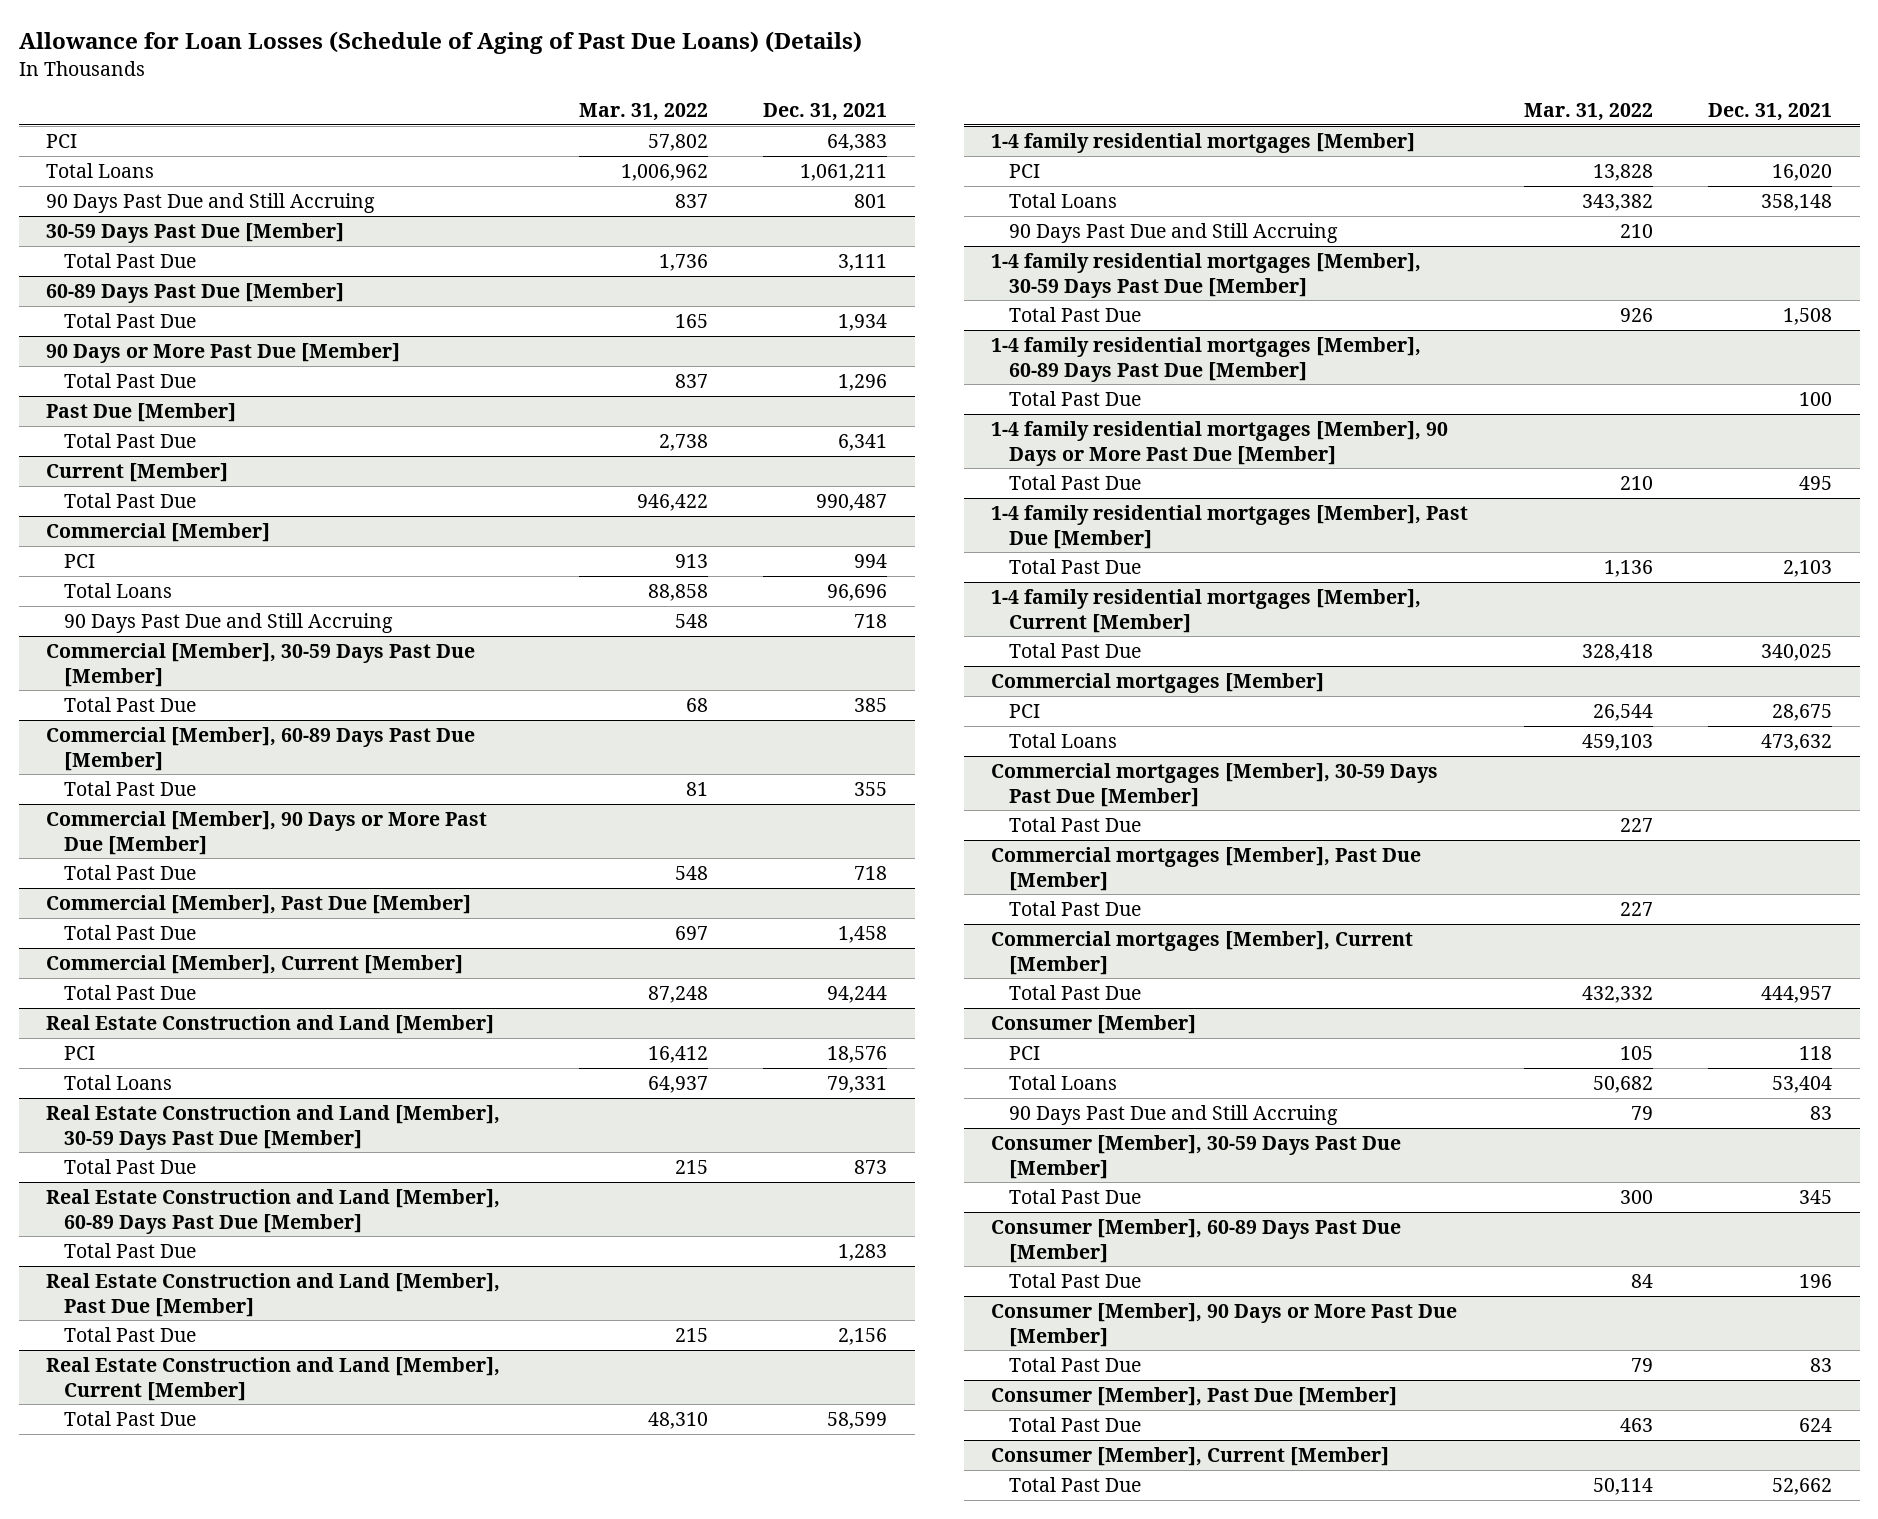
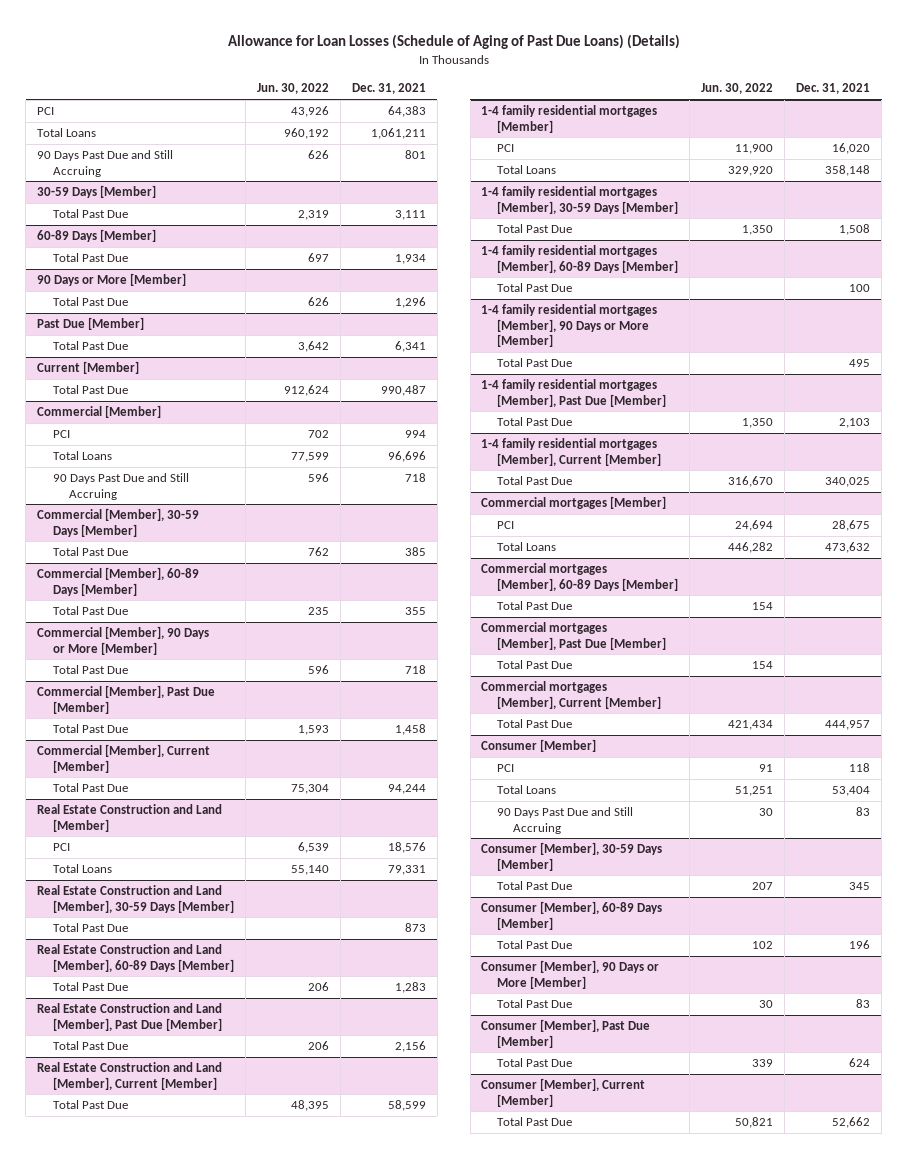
- | Mar. 31, 2022 | Dec. 31, 2021
+ | Jun. 30, 2022 | Dec. 31, 2021
- 30-59 Days Past Due [Member]
+ 30-59 Days [Member]
- 60-89 Days Past Due [Member]
+ 60-89 Days [Member]
- 90 Days or More Past Due [Member]
+ 90 Days or More [Member]
- Commercial [Member], 30-59 Days Past Due [Member]
+ Commercial [Member], 30-59 Days [Member]
- Commercial [Member], 60-89 Days Past Due [Member]
+ Commercial [Member], 60-89 Days [Member]
- Commercial [Member], 90 Days or More Past Due [Member]
+ Commercial [Member], 90 Days or More [Member]
- Real Estate Construction and Land [Member], 30-59 Days Past Due [Member]
+ Real Estate Construction and Land [Member], 30-59 Days [Member]
- Real Estate Construction and Land [Member], 60-89 Days Past Due [Member]
+ Real Estate Construction and Land [Member], 60-89 Days [Member]
@ 1-4 family residential mortgages [Member]
- 90 Days Past Due and Still Accruing | 210 |
- 1-4 family residential mortgages [Member], 30-59 Days Past Due [Member]
+ 1-4 family residential mortgages [Member], 30-59 Days [Member]
- 1-4 family residential mortgages [Member], 60-89 Days Past Due [Member]
+ 1-4 family residential mortgages [Member], 60-89 Days [Member]
- 1-4 family residential mortgages [Member], 90 Days or More Past Due [Member]
+ 1-4 family residential mortgages [Member], 90 Days or More [Member]
- Commercial mortgages [Member], 30-59 Days Past Due [Member]
+ Commercial mortgages [Member], 60-89 Days [Member]
- Consumer [Member], 30-59 Days Past Due [Member]
+ Consumer [Member], 30-59 Days [Member]
- Consumer [Member], 60-89 Days Past Due [Member]
+ Consumer [Member], 60-89 Days [Member]
- Consumer [Member], 90 Days or More Past Due [Member]
+ Consumer [Member], 90 Days or More [Member]

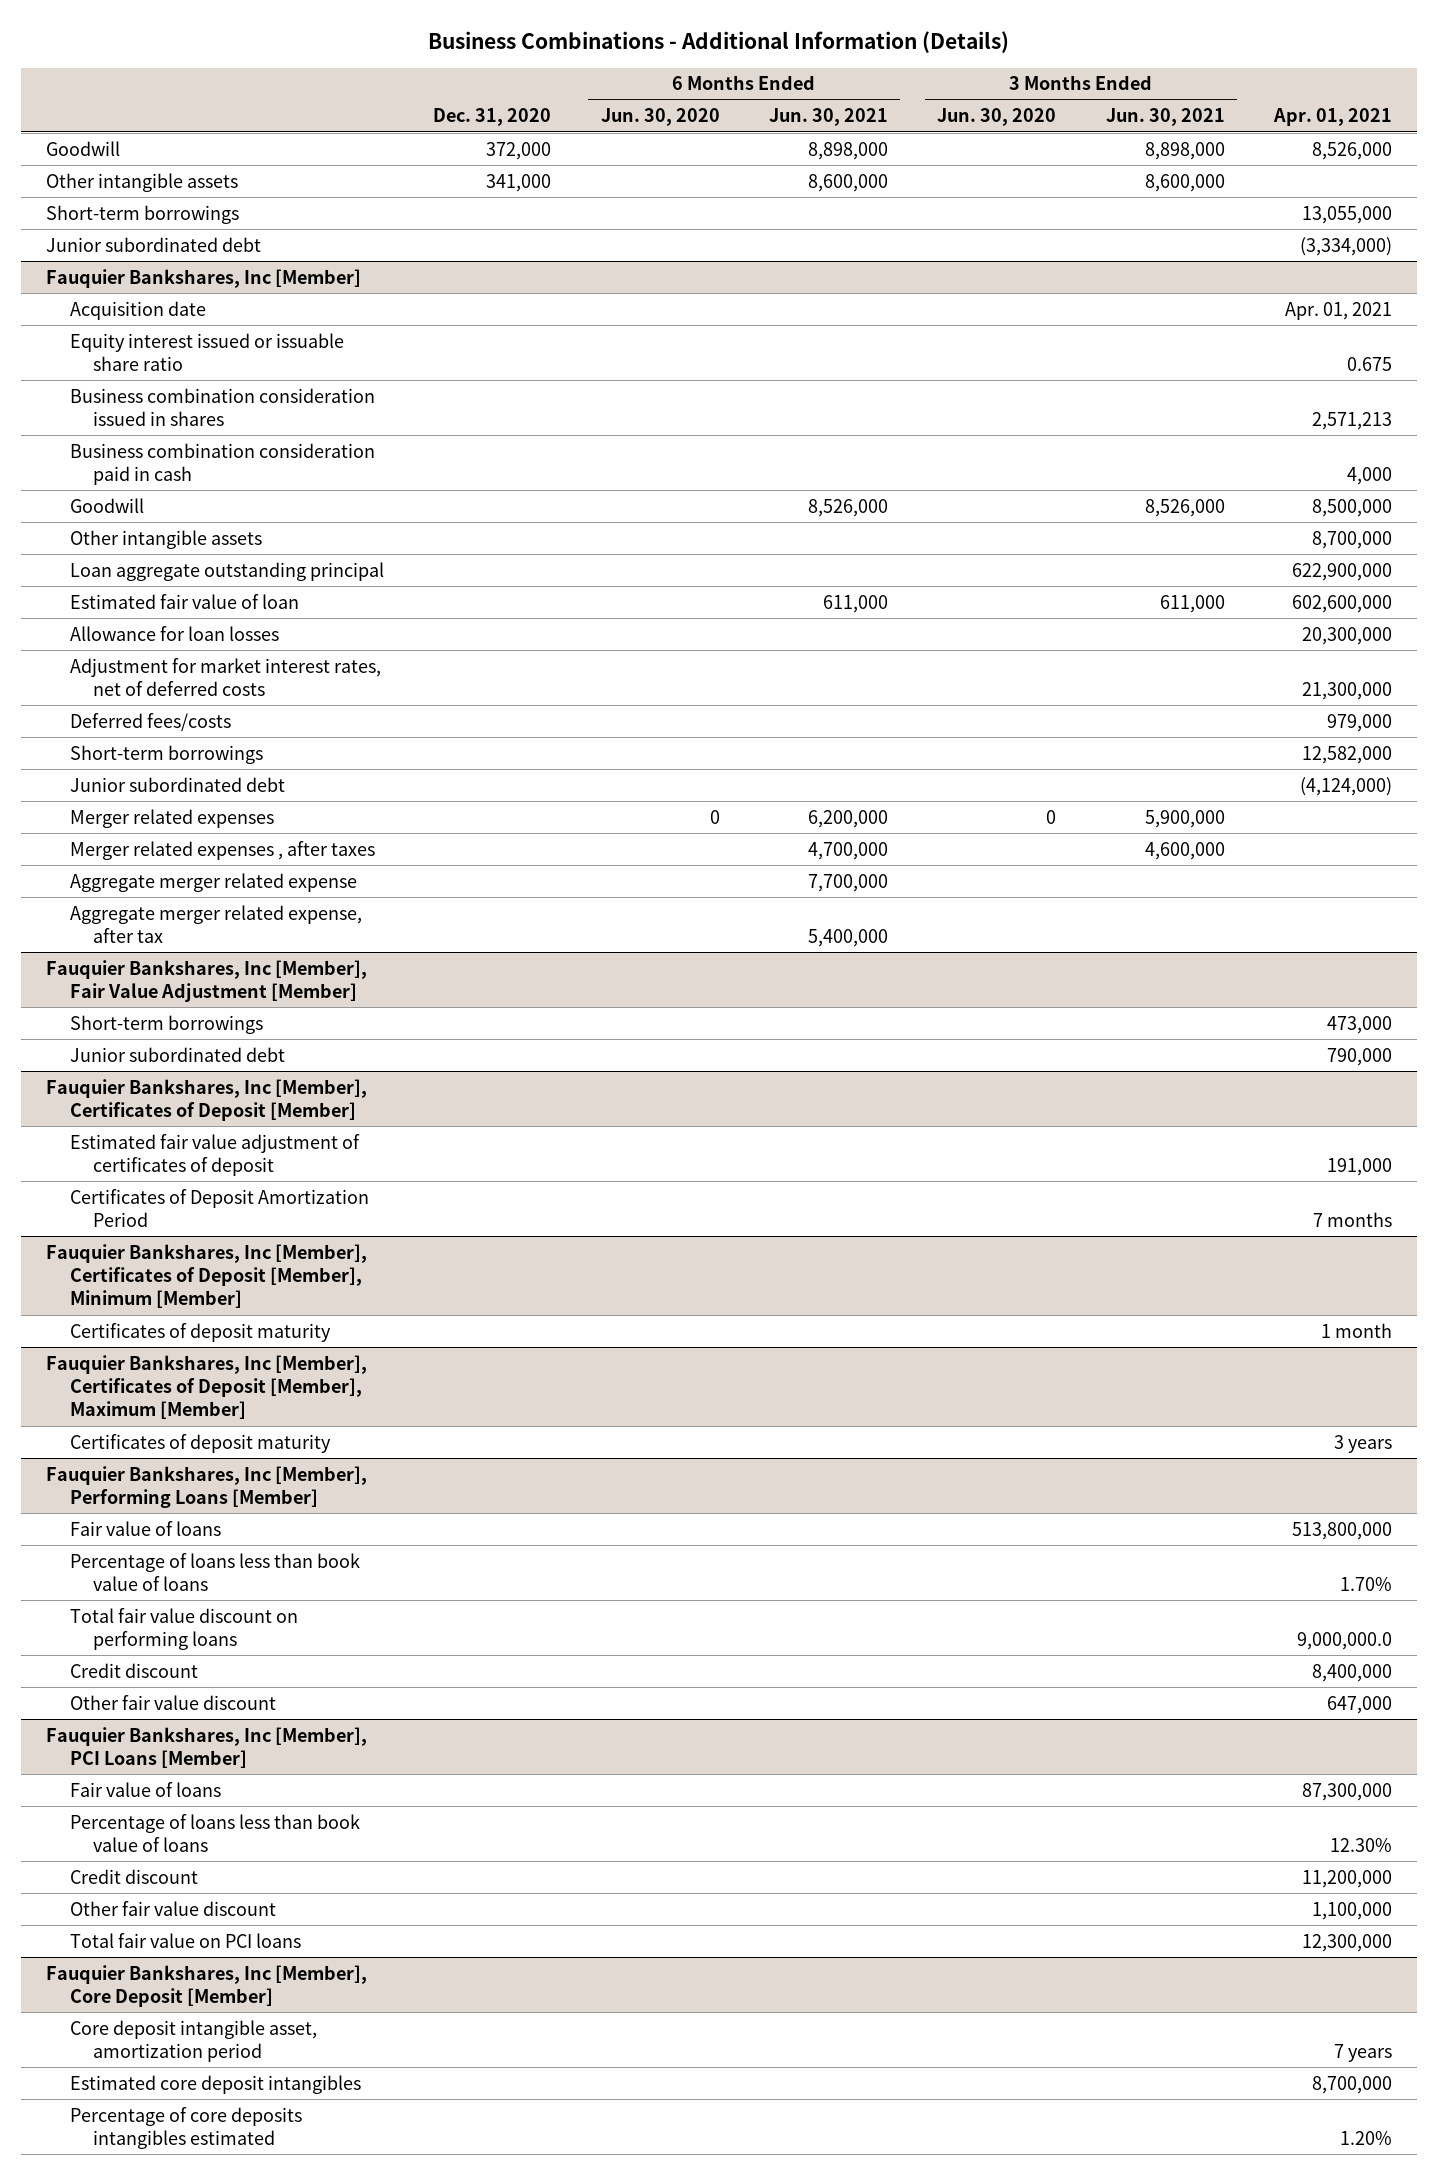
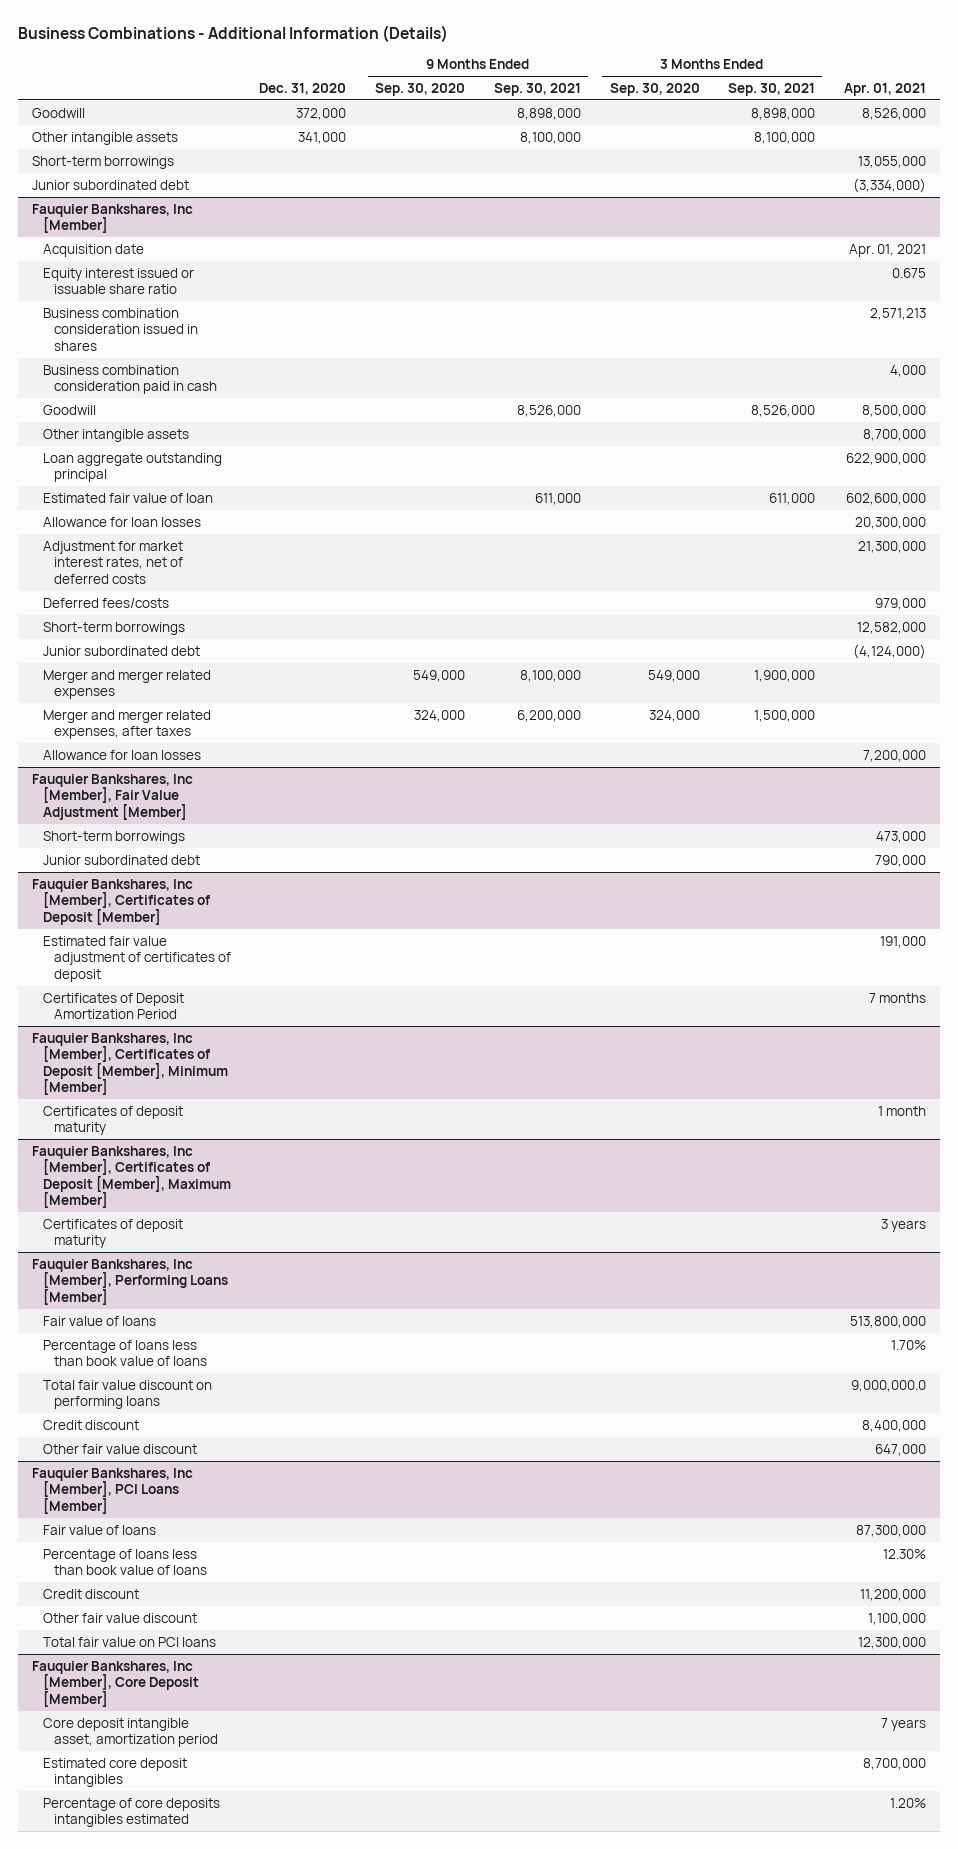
- | Dec. 31, 2020 | 6 Months Ended Jun. 30, 2020 | 6 Months Ended Jun. 30, 2021 | 3 Months Ended Jun. 30, 2020 | 3 Months Ended Jun. 30, 2021 | Apr. 01, 2021
+ | Dec. 31, 2020 | 9 Months Ended Sep. 30, 2020 | 9 Months Ended Sep. 30, 2021 | 3 Months Ended Sep. 30, 2020 | 3 Months Ended Sep. 30, 2021 | Apr. 01, 2021
@ Fauquier Bankshares, Inc [Member]
- Merger related expenses | | 0 | 6,200,000 | 0 | 5,900,000 |
- Merger related expenses , after taxes | | | 4,700,000 | | 4,600,000 |
- Aggregate merger related expense | | | 7,700,000 | | |
- Aggregate merger related expense, after tax | | | 5,400,000 | | |
+ Merger and merger related expenses | | 549,000 | 8,100,000 | 549,000 | 1,900,000 |
+ Merger and merger related expenses, after taxes | | 324,000 | 6,200,000 | 324,000 | 1,500,000 |
+ Allowance for loan losses | | | | | | 7,200,000

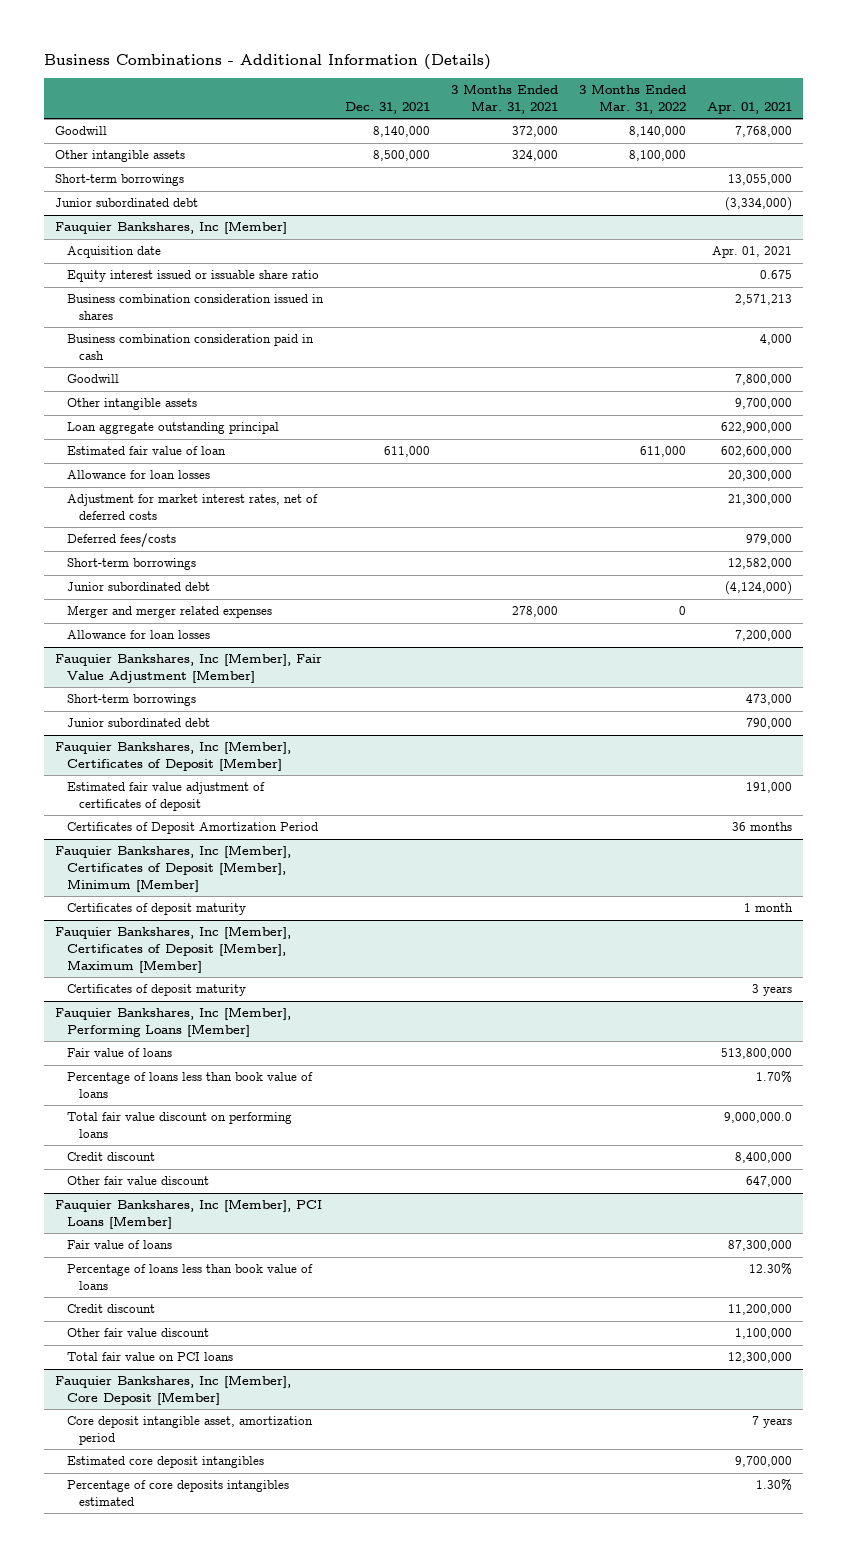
- | Dec. 31, 2020 | 9 Months Ended Sep. 30, 2020 | 9 Months Ended Sep. 30, 2021 | 3 Months Ended Sep. 30, 2020 | 3 Months Ended Sep. 30, 2021 | Apr. 01, 2021
+ | Dec. 31, 2021 | 3 Months Ended Mar. 31, 2021 | 3 Months Ended Mar. 31, 2022 | Apr. 01, 2021
- Goodwill | 372,000 | | 8,898,000 | | 8,898,000 | 8,526,000
+ Goodwill | 8,140,000 | 372,000 | 8,140,000 | 7,768,000
@ Fauquier Bankshares, Inc [Member]
- Goodwill | | | 8,526,000 | | 8,526,000 | 8,500,000
- Other intangible assets | | | | | | 8,700,000
+ Goodwill | | | | 7,800,000
+ Other intangible assets | | | | 9,700,000
- Merger and merger related expenses, after taxes | | 324,000 | 6,200,000 | 324,000 | 1,500,000 |
@ Fauquier Bankshares, Inc [Member], Certificates of Deposit [Member]
- Certificates of Deposit Amortization Period | | | | | | 7 months
+ Certificates of Deposit Amortization Period | | | | 36 months
@ Fauquier Bankshares, Inc [Member], Core Deposit [Member]
- Estimated core deposit intangibles | | | | | | 8,700,000
- Percentage of core deposits intangibles estimated | | | | | | 1.20%
+ Estimated core deposit intangibles | | | | 9,700,000
+ Percentage of core deposits intangibles estimated | | | | 1.30%

